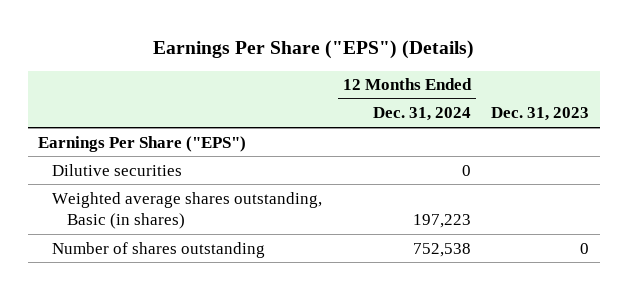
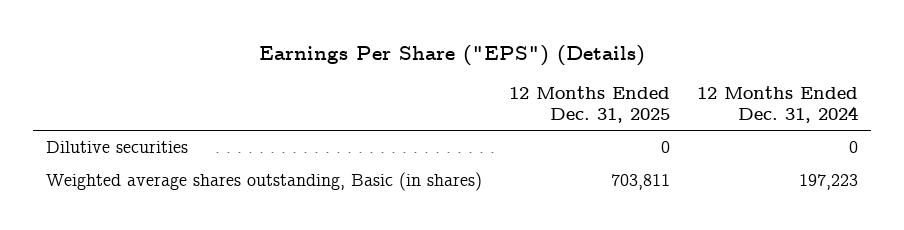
- | 12 Months Ended Dec. 31, 2024 | Dec. 31, 2023
+ | 12 Months Ended Dec. 31, 2025 | 12 Months Ended Dec. 31, 2024
- Earnings Per Share ("EPS")
- Number of shares outstanding | 752,538 | 0

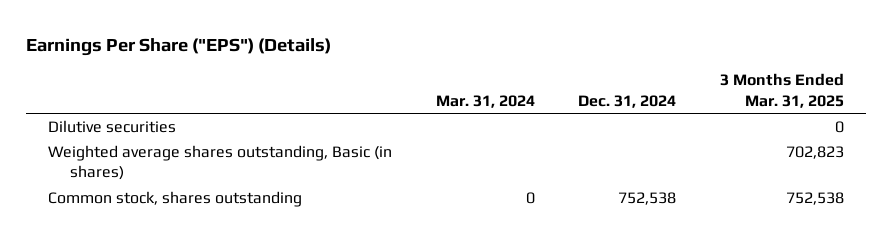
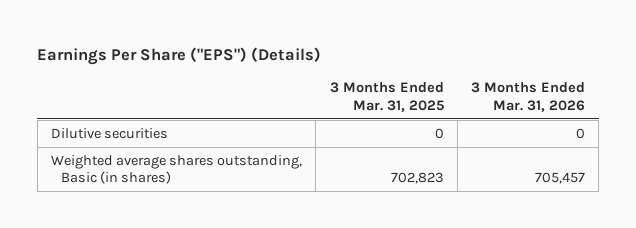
- | Mar. 31, 2024 | Dec. 31, 2024 | 3 Months Ended Mar. 31, 2025
+ | 3 Months Ended Mar. 31, 2025 | 3 Months Ended Mar. 31, 2026
- Common stock, shares outstanding | 0 | 752,538 | 752,538

